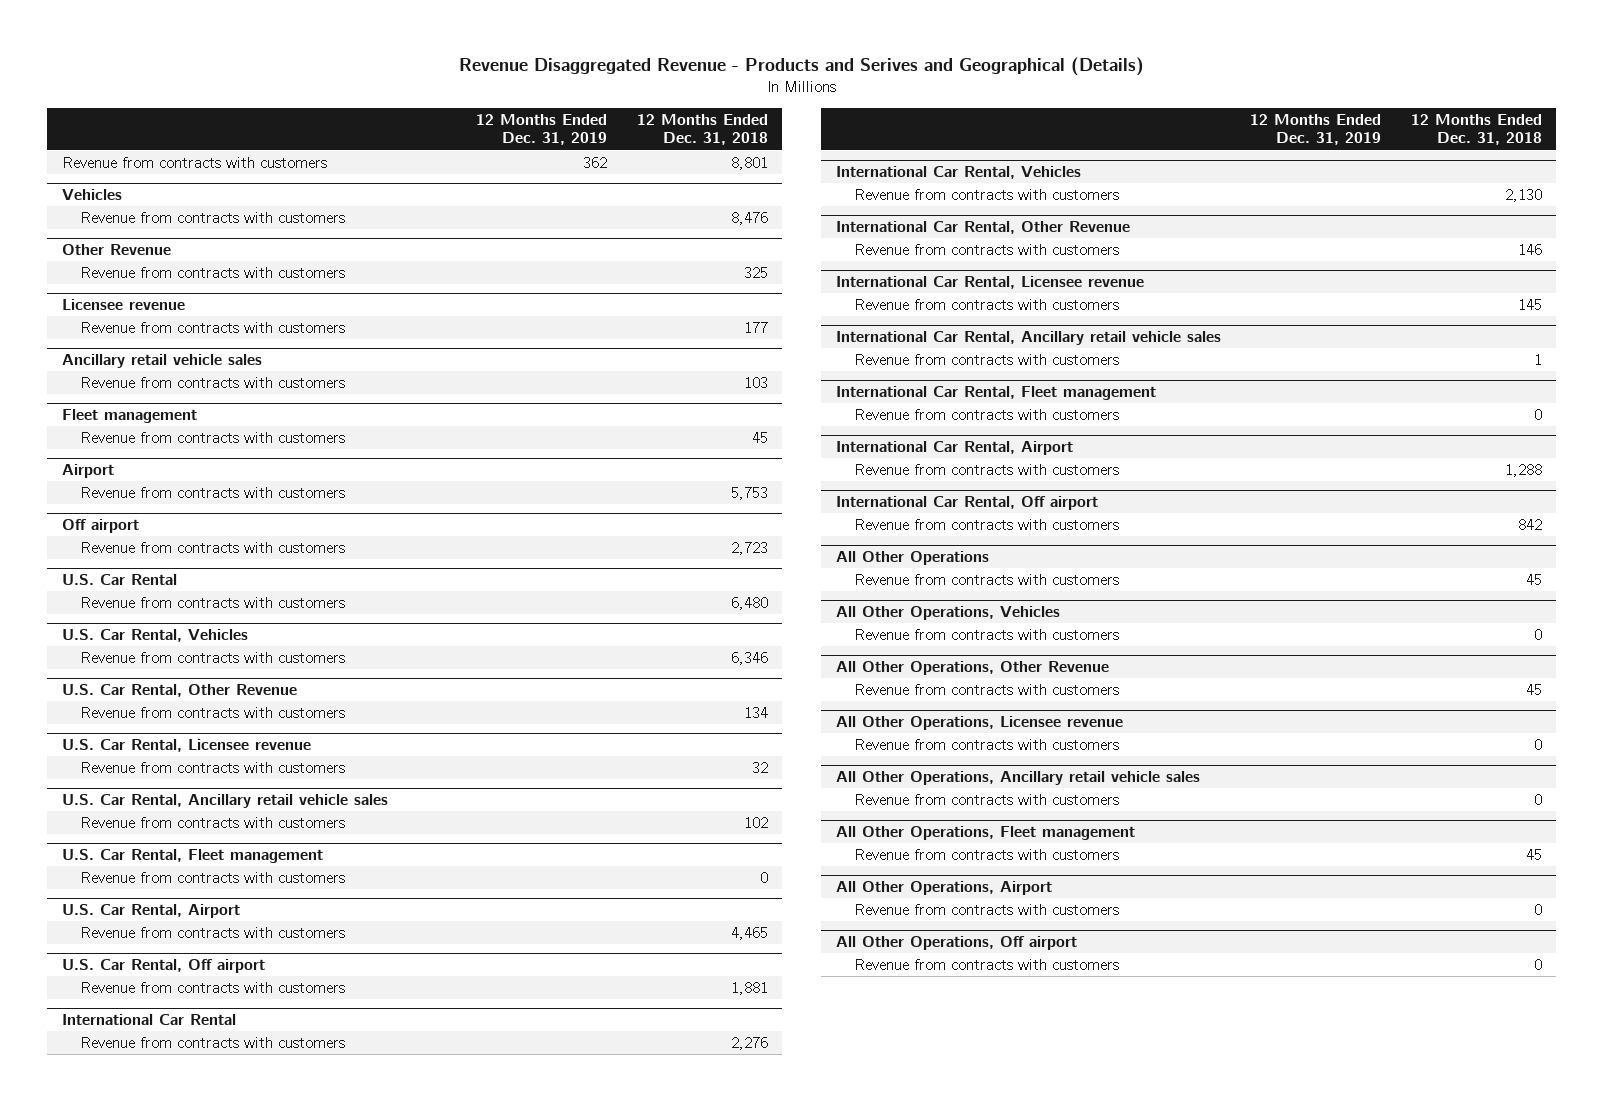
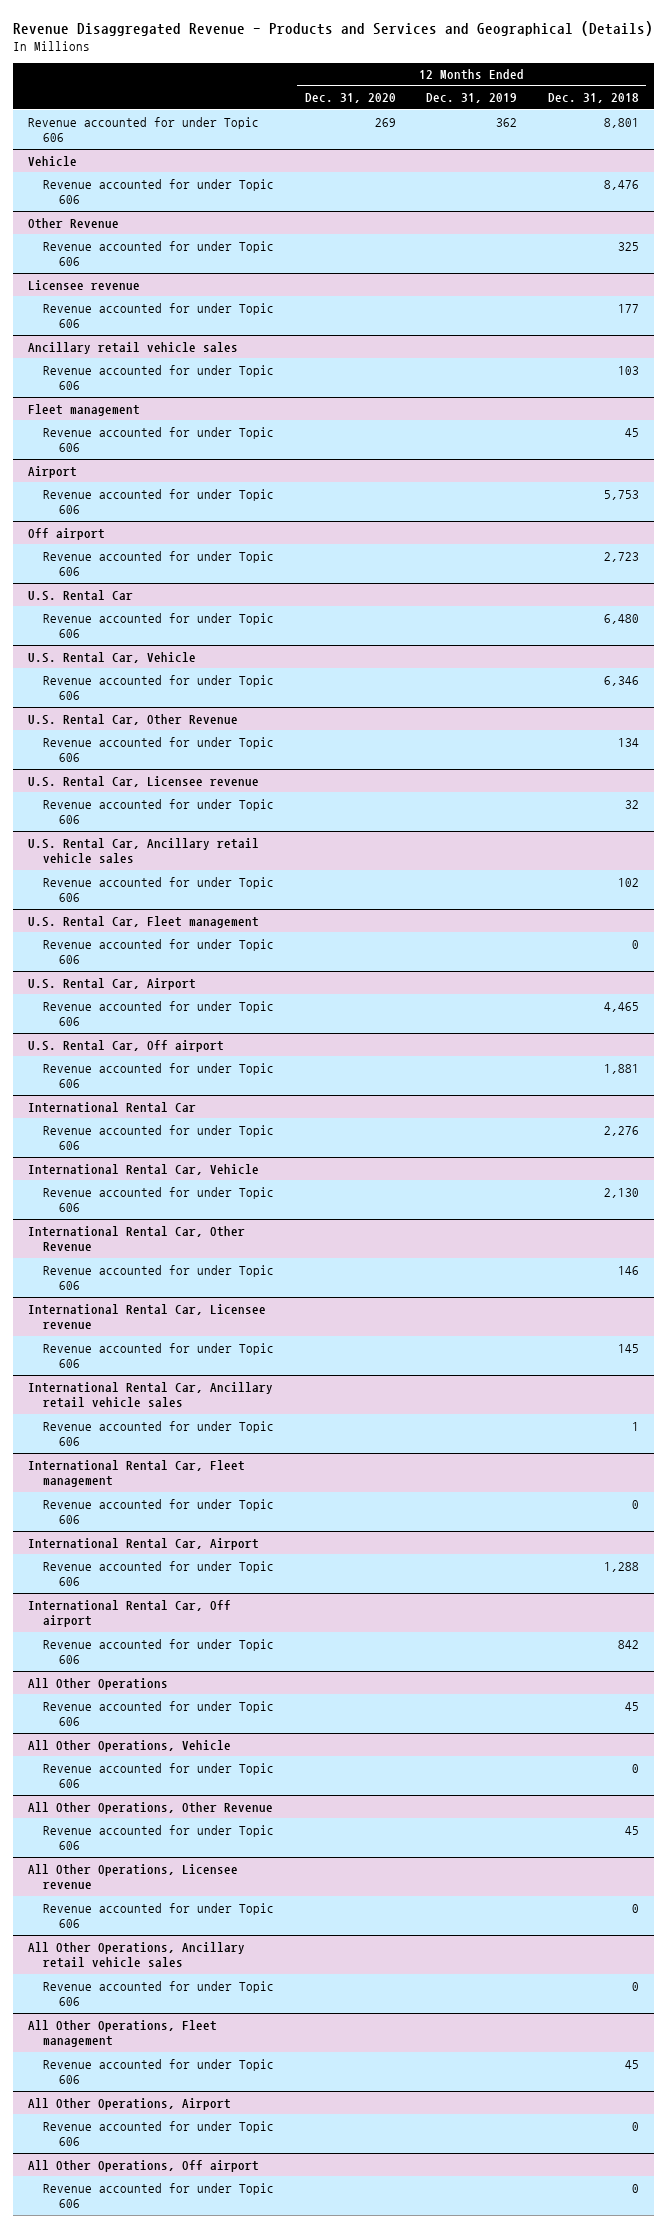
- Revenue Disaggregated Revenue - Products and Serives and Geographical (Details)
+ Revenue Disaggregated Revenue - Products and Services and Geographical (Details)
- | 12 Months Ended Dec. 31, 2019 | 12 Months Ended Dec. 31, 2018
+ | 12 Months Ended Dec. 31, 2020 | 12 Months Ended Dec. 31, 2019 | 12 Months Ended Dec. 31, 2018
- Revenue from contracts with customers | 362 | 8,801
- Vehicles
- Revenue from contracts with customers | | 8,476
+ Revenue accounted for under Topic 606 | 269 | 362 | 8,801
+ Vehicle
+ Revenue accounted for under Topic 606 | | | 8,476
@ Other Revenue
- Revenue from contracts with customers | | 325
+ Revenue accounted for under Topic 606 | | | 325
@ Licensee revenue
- Revenue from contracts with customers | | 177
+ Revenue accounted for under Topic 606 | | | 177
@ Ancillary retail vehicle sales
- Revenue from contracts with customers | | 103
+ Revenue accounted for under Topic 606 | | | 103
@ Fleet management
- Revenue from contracts with customers | | 45
+ Revenue accounted for under Topic 606 | | | 45
@ Airport
- Revenue from contracts with customers | | 5,753
+ Revenue accounted for under Topic 606 | | | 5,753
@ Off airport
- Revenue from contracts with customers | | 2,723
- U.S. Car Rental
- Revenue from contracts with customers | | 6,480
- U.S. Car Rental, Vehicles
- Revenue from contracts with customers | | 6,346
- U.S. Car Rental, Other Revenue
- Revenue from contracts with customers | | 134
- U.S. Car Rental, Licensee revenue
- Revenue from contracts with customers | | 32
- U.S. Car Rental, Ancillary retail vehicle sales
- Revenue from contracts with customers | | 102
- U.S. Car Rental, Fleet management
- Revenue from contracts with customers | | 0
- U.S. Car Rental, Airport
- Revenue from contracts with customers | | 4,465
- U.S. Car Rental, Off airport
- Revenue from contracts with customers | | 1,881
- International Car Rental
- Revenue from contracts with customers | | 2,276
- International Car Rental, Vehicles
- Revenue from contracts with customers | | 2,130
- International Car Rental, Other Revenue
- Revenue from contracts with customers | | 146
- International Car Rental, Licensee revenue
- Revenue from contracts with customers | | 145
- International Car Rental, Ancillary retail vehicle sales
- Revenue from contracts with customers | | 1
- International Car Rental, Fleet management
- Revenue from contracts with customers | | 0
- International Car Rental, Airport
- Revenue from contracts with customers | | 1,288
- International Car Rental, Off airport
- Revenue from contracts with customers | | 842
@ Off airport
+ Revenue accounted for under Topic 606 | | | 2,723
+ U.S. Rental Car
+ Revenue accounted for under Topic 606 | | | 6,480
+ U.S. Rental Car, Vehicle
+ Revenue accounted for under Topic 606 | | | 6,346
+ U.S. Rental Car, Other Revenue
+ Revenue accounted for under Topic 606 | | | 134
+ U.S. Rental Car, Licensee revenue
+ Revenue accounted for under Topic 606 | | | 32
+ U.S. Rental Car, Ancillary retail vehicle sales
+ Revenue accounted for under Topic 606 | | | 102
+ U.S. Rental Car, Fleet management
+ Revenue accounted for under Topic 606 | | | 0
+ U.S. Rental Car, Airport
+ Revenue accounted for under Topic 606 | | | 4,465
+ U.S. Rental Car, Off airport
+ Revenue accounted for under Topic 606 | | | 1,881
+ International Rental Car
+ Revenue accounted for under Topic 606 | | | 2,276
+ International Rental Car, Vehicle
+ Revenue accounted for under Topic 606 | | | 2,130
+ International Rental Car, Other Revenue
+ Revenue accounted for under Topic 606 | | | 146
+ International Rental Car, Licensee revenue
+ Revenue accounted for under Topic 606 | | | 145
+ International Rental Car, Ancillary retail vehicle sales
+ Revenue accounted for under Topic 606 | | | 1
+ International Rental Car, Fleet management
+ Revenue accounted for under Topic 606 | | | 0
+ International Rental Car, Airport
+ Revenue accounted for under Topic 606 | | | 1,288
+ International Rental Car, Off airport
+ Revenue accounted for under Topic 606 | | | 842
@ All Other Operations
- Revenue from contracts with customers | | 45
- All Other Operations, Vehicles
- Revenue from contracts with customers | | 0
@ All Other Operations
+ Revenue accounted for under Topic 606 | | | 45
+ All Other Operations, Vehicle
+ Revenue accounted for under Topic 606 | | | 0
@ All Other Operations, Other Revenue
- Revenue from contracts with customers | | 45
+ Revenue accounted for under Topic 606 | | | 45
@ All Other Operations, Licensee revenue
- Revenue from contracts with customers | | 0
+ Revenue accounted for under Topic 606 | | | 0
@ All Other Operations, Ancillary retail vehicle sales
- Revenue from contracts with customers | | 0
+ Revenue accounted for under Topic 606 | | | 0
@ All Other Operations, Fleet management
- Revenue from contracts with customers | | 45
+ Revenue accounted for under Topic 606 | | | 45
@ All Other Operations, Airport
- Revenue from contracts with customers | | 0
+ Revenue accounted for under Topic 606 | | | 0
@ All Other Operations, Off airport
- Revenue from contracts with customers | | 0
+ Revenue accounted for under Topic 606 | | | 0

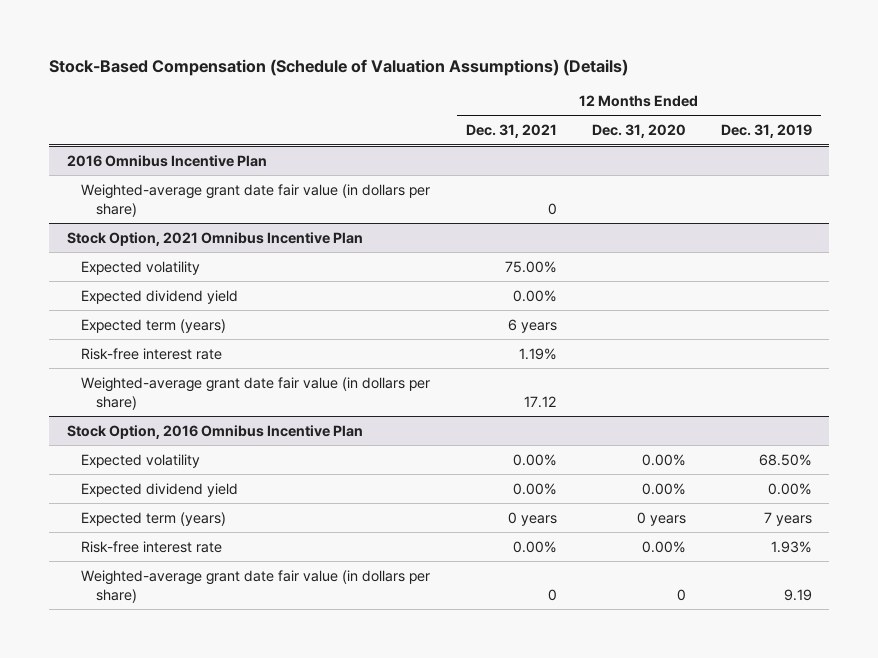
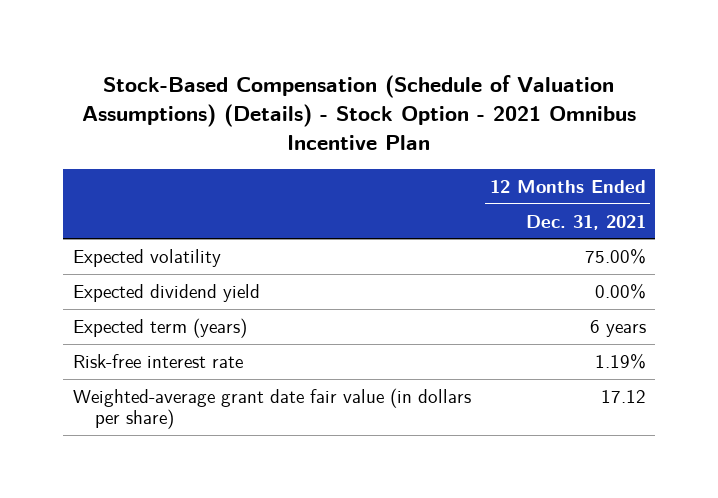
- Stock-Based Compensation (Schedule of Valuation Assumptions) (Details)
+ Stock-Based Compensation (Schedule of Valuation Assumptions) (Details) - Stock Option - 2021 Omnibus Incentive Plan
- | 12 Months Ended Dec. 31, 2021 | 12 Months Ended Dec. 31, 2020 | 12 Months Ended Dec. 31, 2019
+ | 12 Months Ended Dec. 31, 2021
- 2016 Omnibus Incentive Plan
- Weighted-average grant date fair value (in dollars per share) | 0 | |
- Stock Option, 2021 Omnibus Incentive Plan
- Stock Option, 2016 Omnibus Incentive Plan
- Expected volatility | 0.00% | 0.00% | 68.50%
- Expected dividend yield | 0.00% | 0.00% | 0.00%
- Expected term (years) | 0 years | 0 years | 7 years
- Risk-free interest rate | 0.00% | 0.00% | 1.93%
- Weighted-average grant date fair value (in dollars per share) | 0 | 0 | 9.19

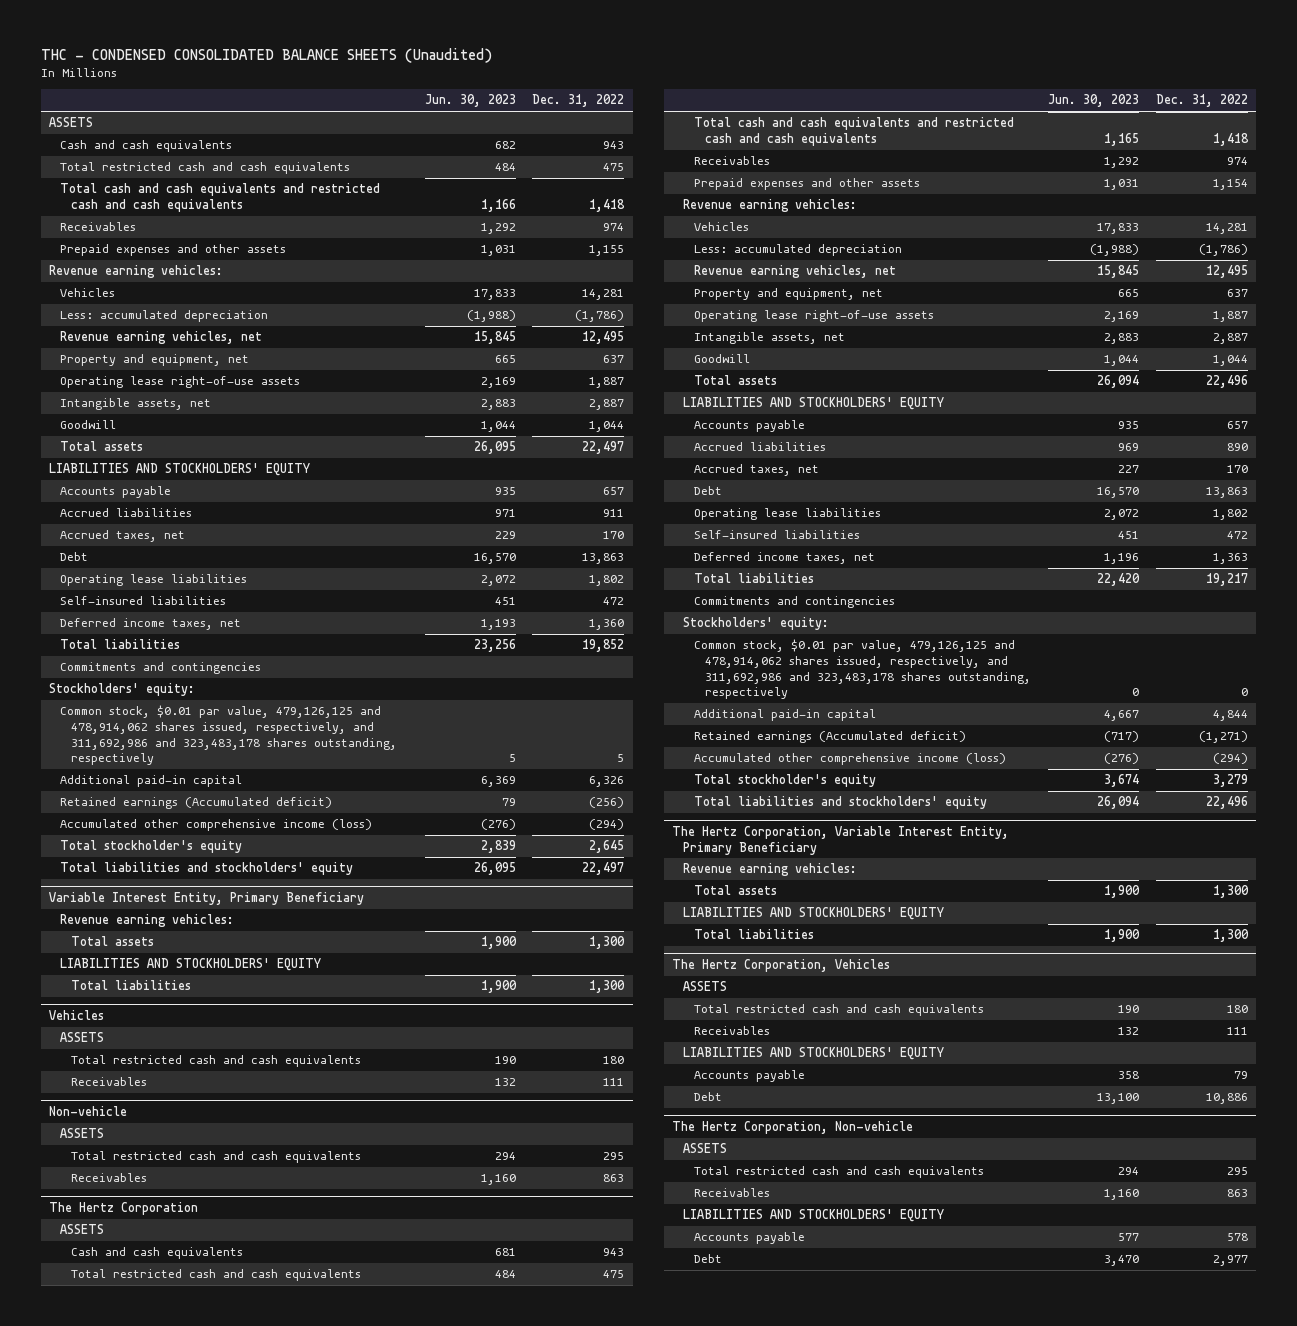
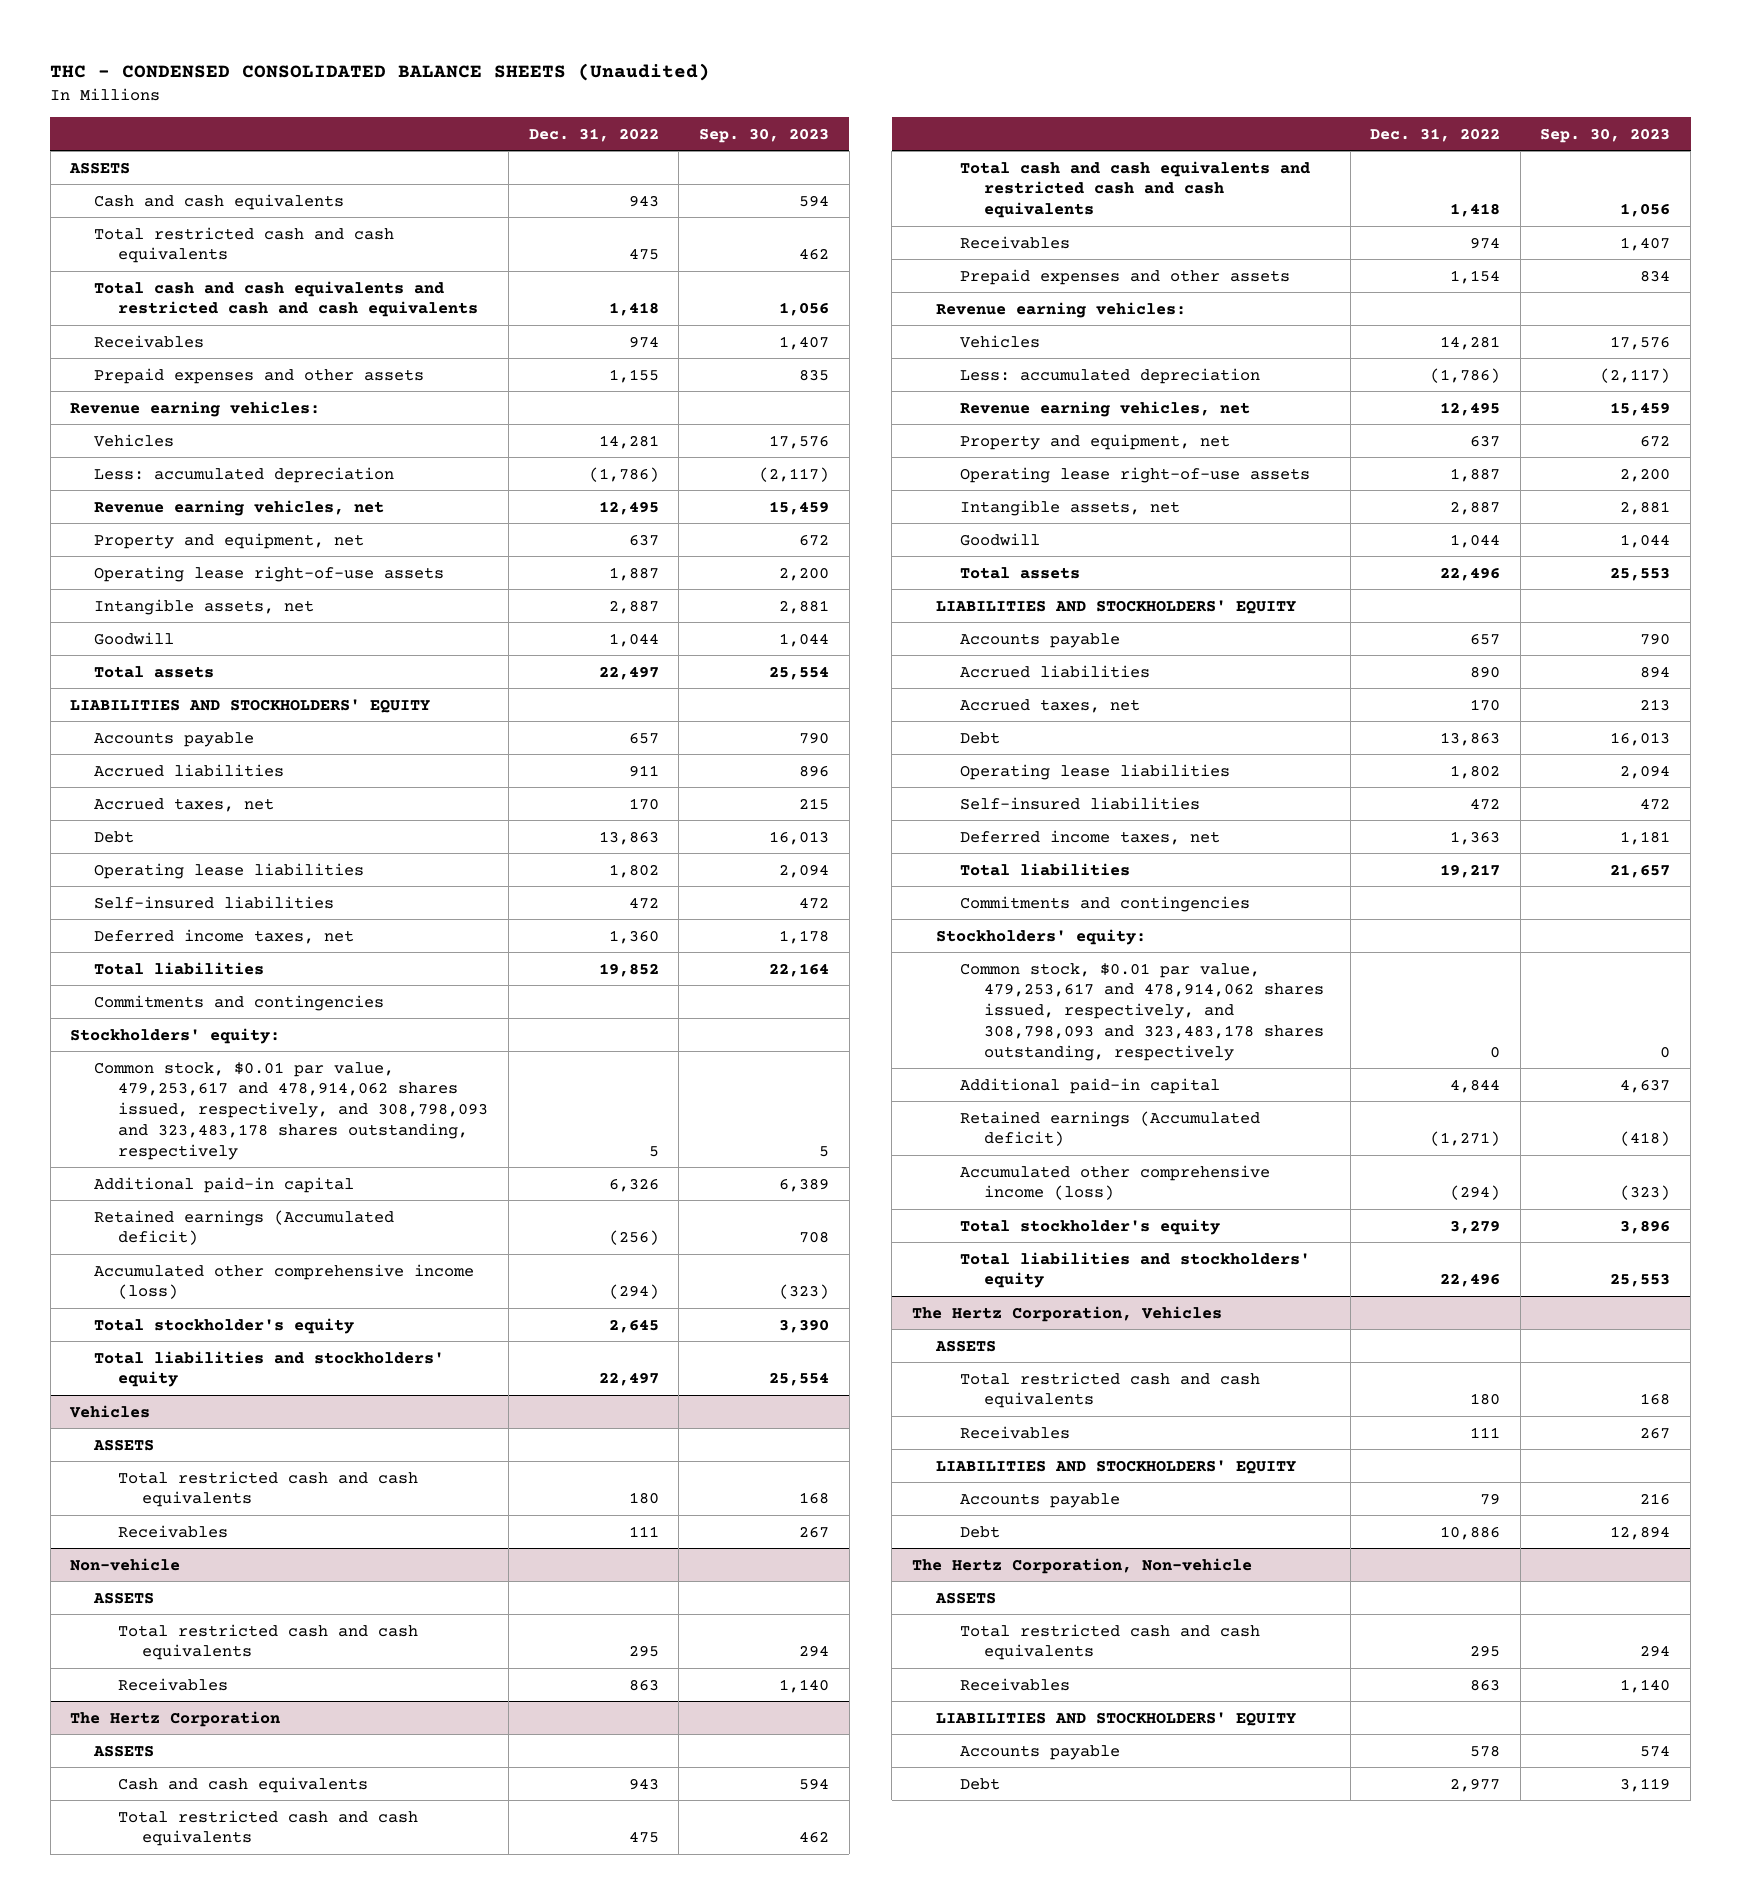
- | Jun. 30, 2023 | Dec. 31, 2022
+ | Dec. 31, 2022 | Sep. 30, 2023
- Common stock, $0.01 par value, 479,126,125 and 478,914,062 shares issued, respectively, and 311,692,986 and 323,483,178 shares outstanding, respectively | 5 | 5
+ Common stock, $0.01 par value, 479,253,617 and 478,914,062 shares issued, respectively, and 308,798,093 and 323,483,178 shares outstanding, respectively | 5 | 5
- Variable Interest Entity, Primary Beneficiary
- Revenue earning vehicles:
- Total assets | 1,900 | 1,300
- LIABILITIES AND STOCKHOLDERS' EQUITY
- Total liabilities | 1,900 | 1,300
@ The Hertz Corporation
- Common stock, $0.01 par value, 479,126,125 and 478,914,062 shares issued, respectively, and 311,692,986 and 323,483,178 shares outstanding, respectively | 0 | 0
+ Common stock, $0.01 par value, 479,253,617 and 478,914,062 shares issued, respectively, and 308,798,093 and 323,483,178 shares outstanding, respectively | 0 | 0
- The Hertz Corporation, Variable Interest Entity, Primary Beneficiary
- Revenue earning vehicles:
- Total assets | 1,900 | 1,300
- LIABILITIES AND STOCKHOLDERS' EQUITY
- Total liabilities | 1,900 | 1,300

